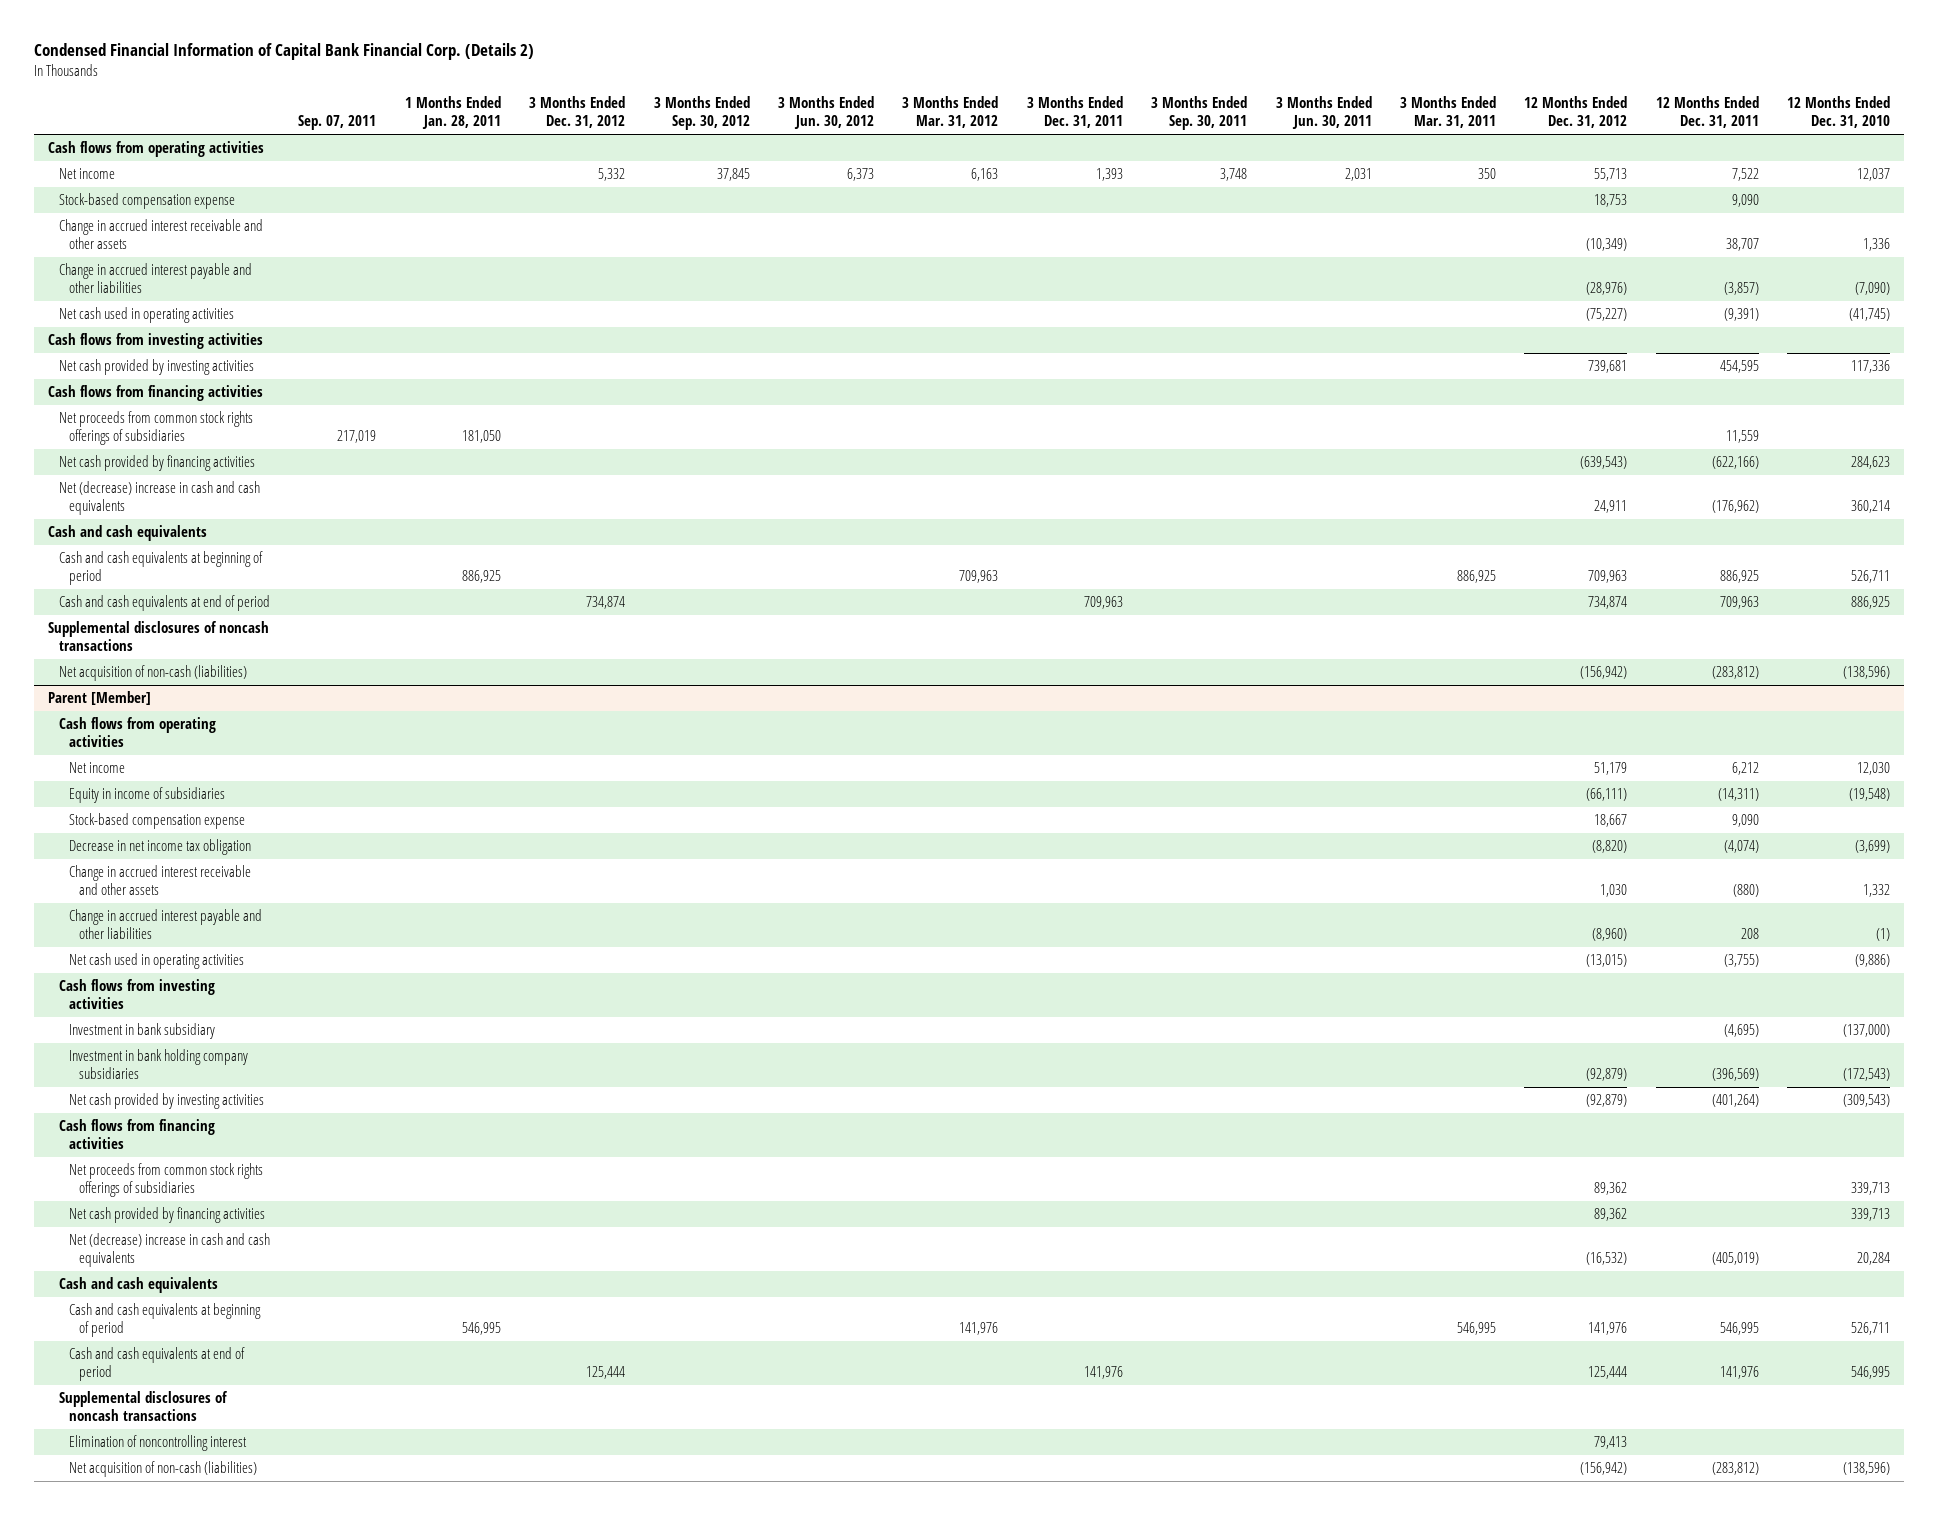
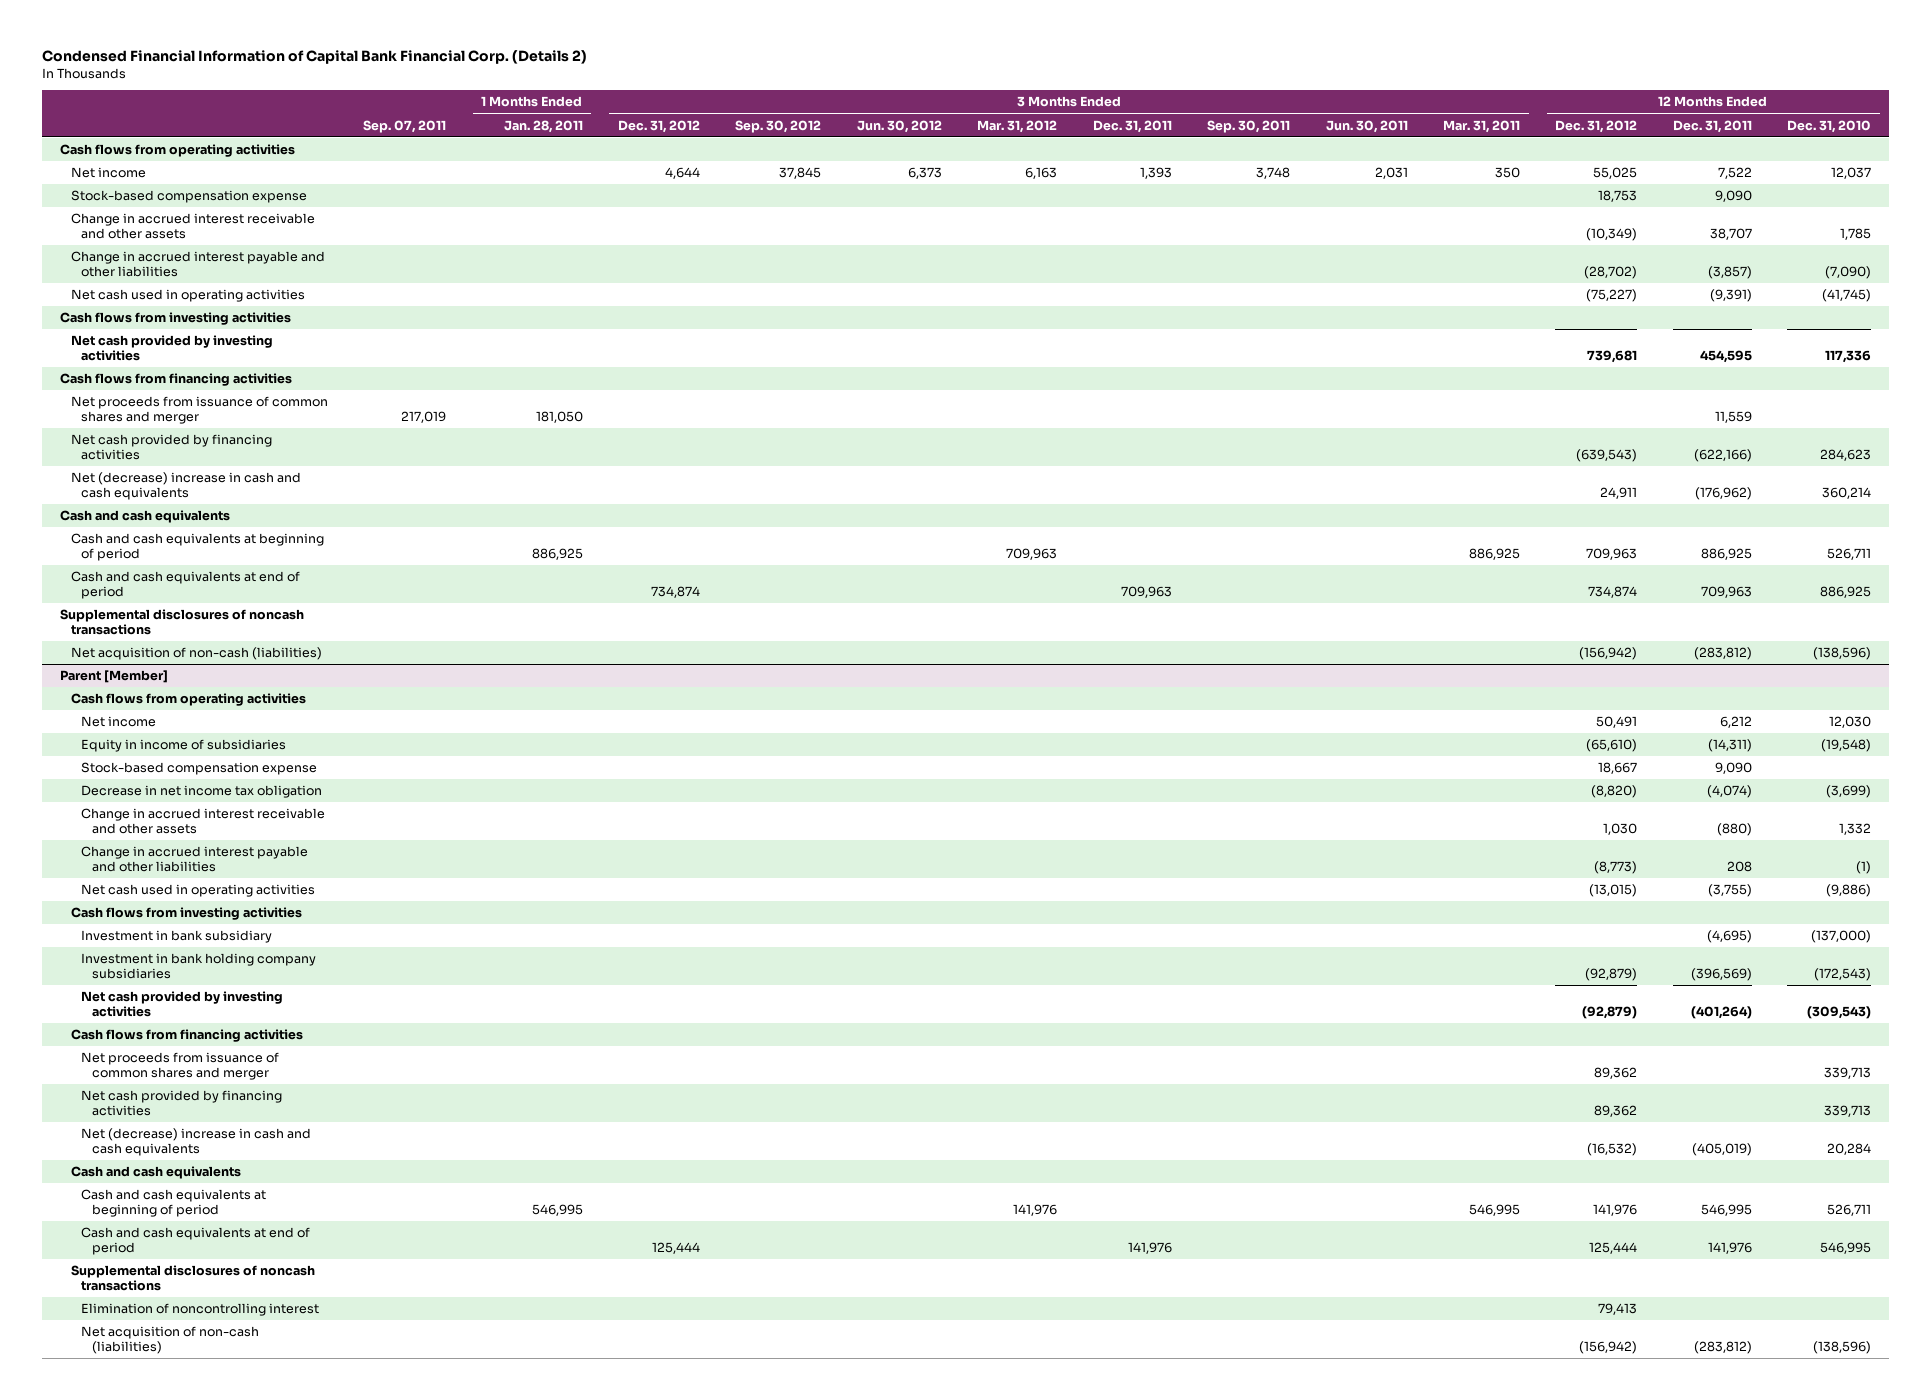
- Net income | | | 5,332 | 37,845 | 6,373 | 6,163 | 1,393 | 3,748 | 2,031 | 350 | 55,713 | 7,522 | 12,037
+ Net income | | | 4,644 | 37,845 | 6,373 | 6,163 | 1,393 | 3,748 | 2,031 | 350 | 55,025 | 7,522 | 12,037
- Change in accrued interest receivable and other assets | | | | | | | | | | | (10,349) | 38,707 | 1,336
- Change in accrued interest payable and other liabilities | | | | | | | | | | | (28,976) | (3,857) | (7,090)
+ Change in accrued interest receivable and other assets | | | | | | | | | | | (10,349) | 38,707 | 1,785
+ Change in accrued interest payable and other liabilities | | | | | | | | | | | (28,702) | (3,857) | (7,090)
- Net proceeds from common stock rights offerings of subsidiaries | 217,019 | 181,050 | | | | | | | | | | 11,559 |
+ Net proceeds from issuance of common shares and merger | 217,019 | 181,050 | | | | | | | | | | 11,559 |
@ Parent [Member]
- Net income | | | | | | | | | | | 51,179 | 6,212 | 12,030
- Equity in income of subsidiaries | | | | | | | | | | | (66,111) | (14,311) | (19,548)
+ Net income | | | | | | | | | | | 50,491 | 6,212 | 12,030
+ Equity in income of subsidiaries | | | | | | | | | | | (65,610) | (14,311) | (19,548)
- Change in accrued interest payable and other liabilities | | | | | | | | | | | (8,960) | 208 | (1)
+ Change in accrued interest payable and other liabilities | | | | | | | | | | | (8,773) | 208 | (1)
- Net proceeds from common stock rights offerings of subsidiaries | | | | | | | | | | | 89,362 | | 339,713
+ Net proceeds from issuance of common shares and merger | | | | | | | | | | | 89,362 | | 339,713

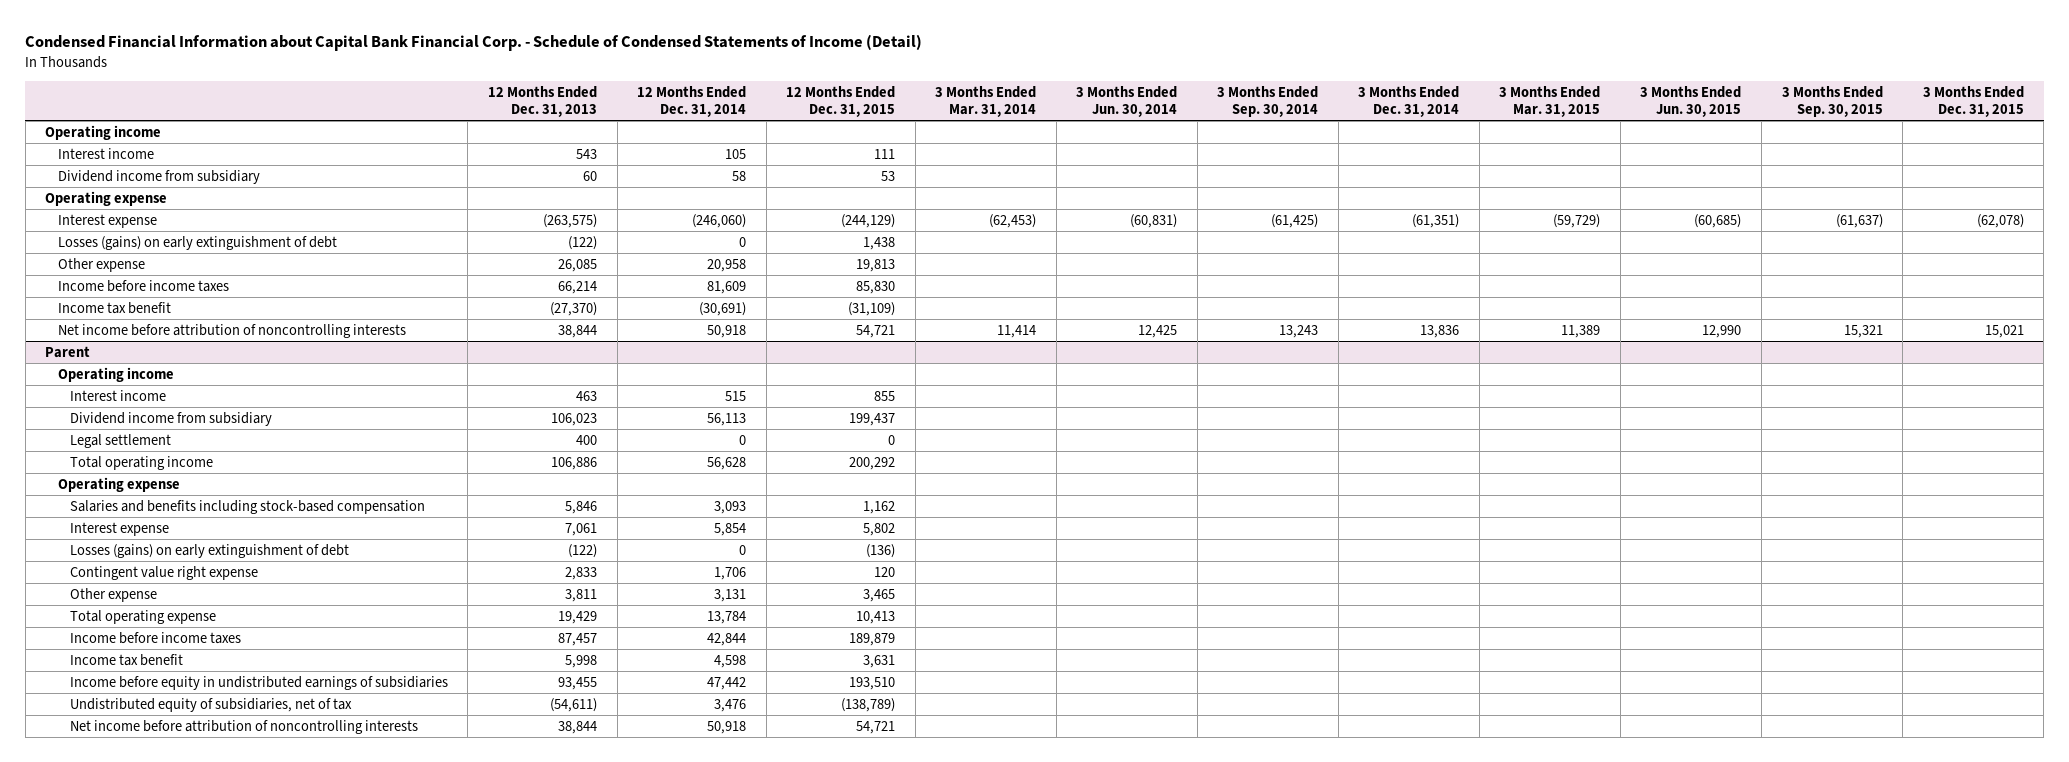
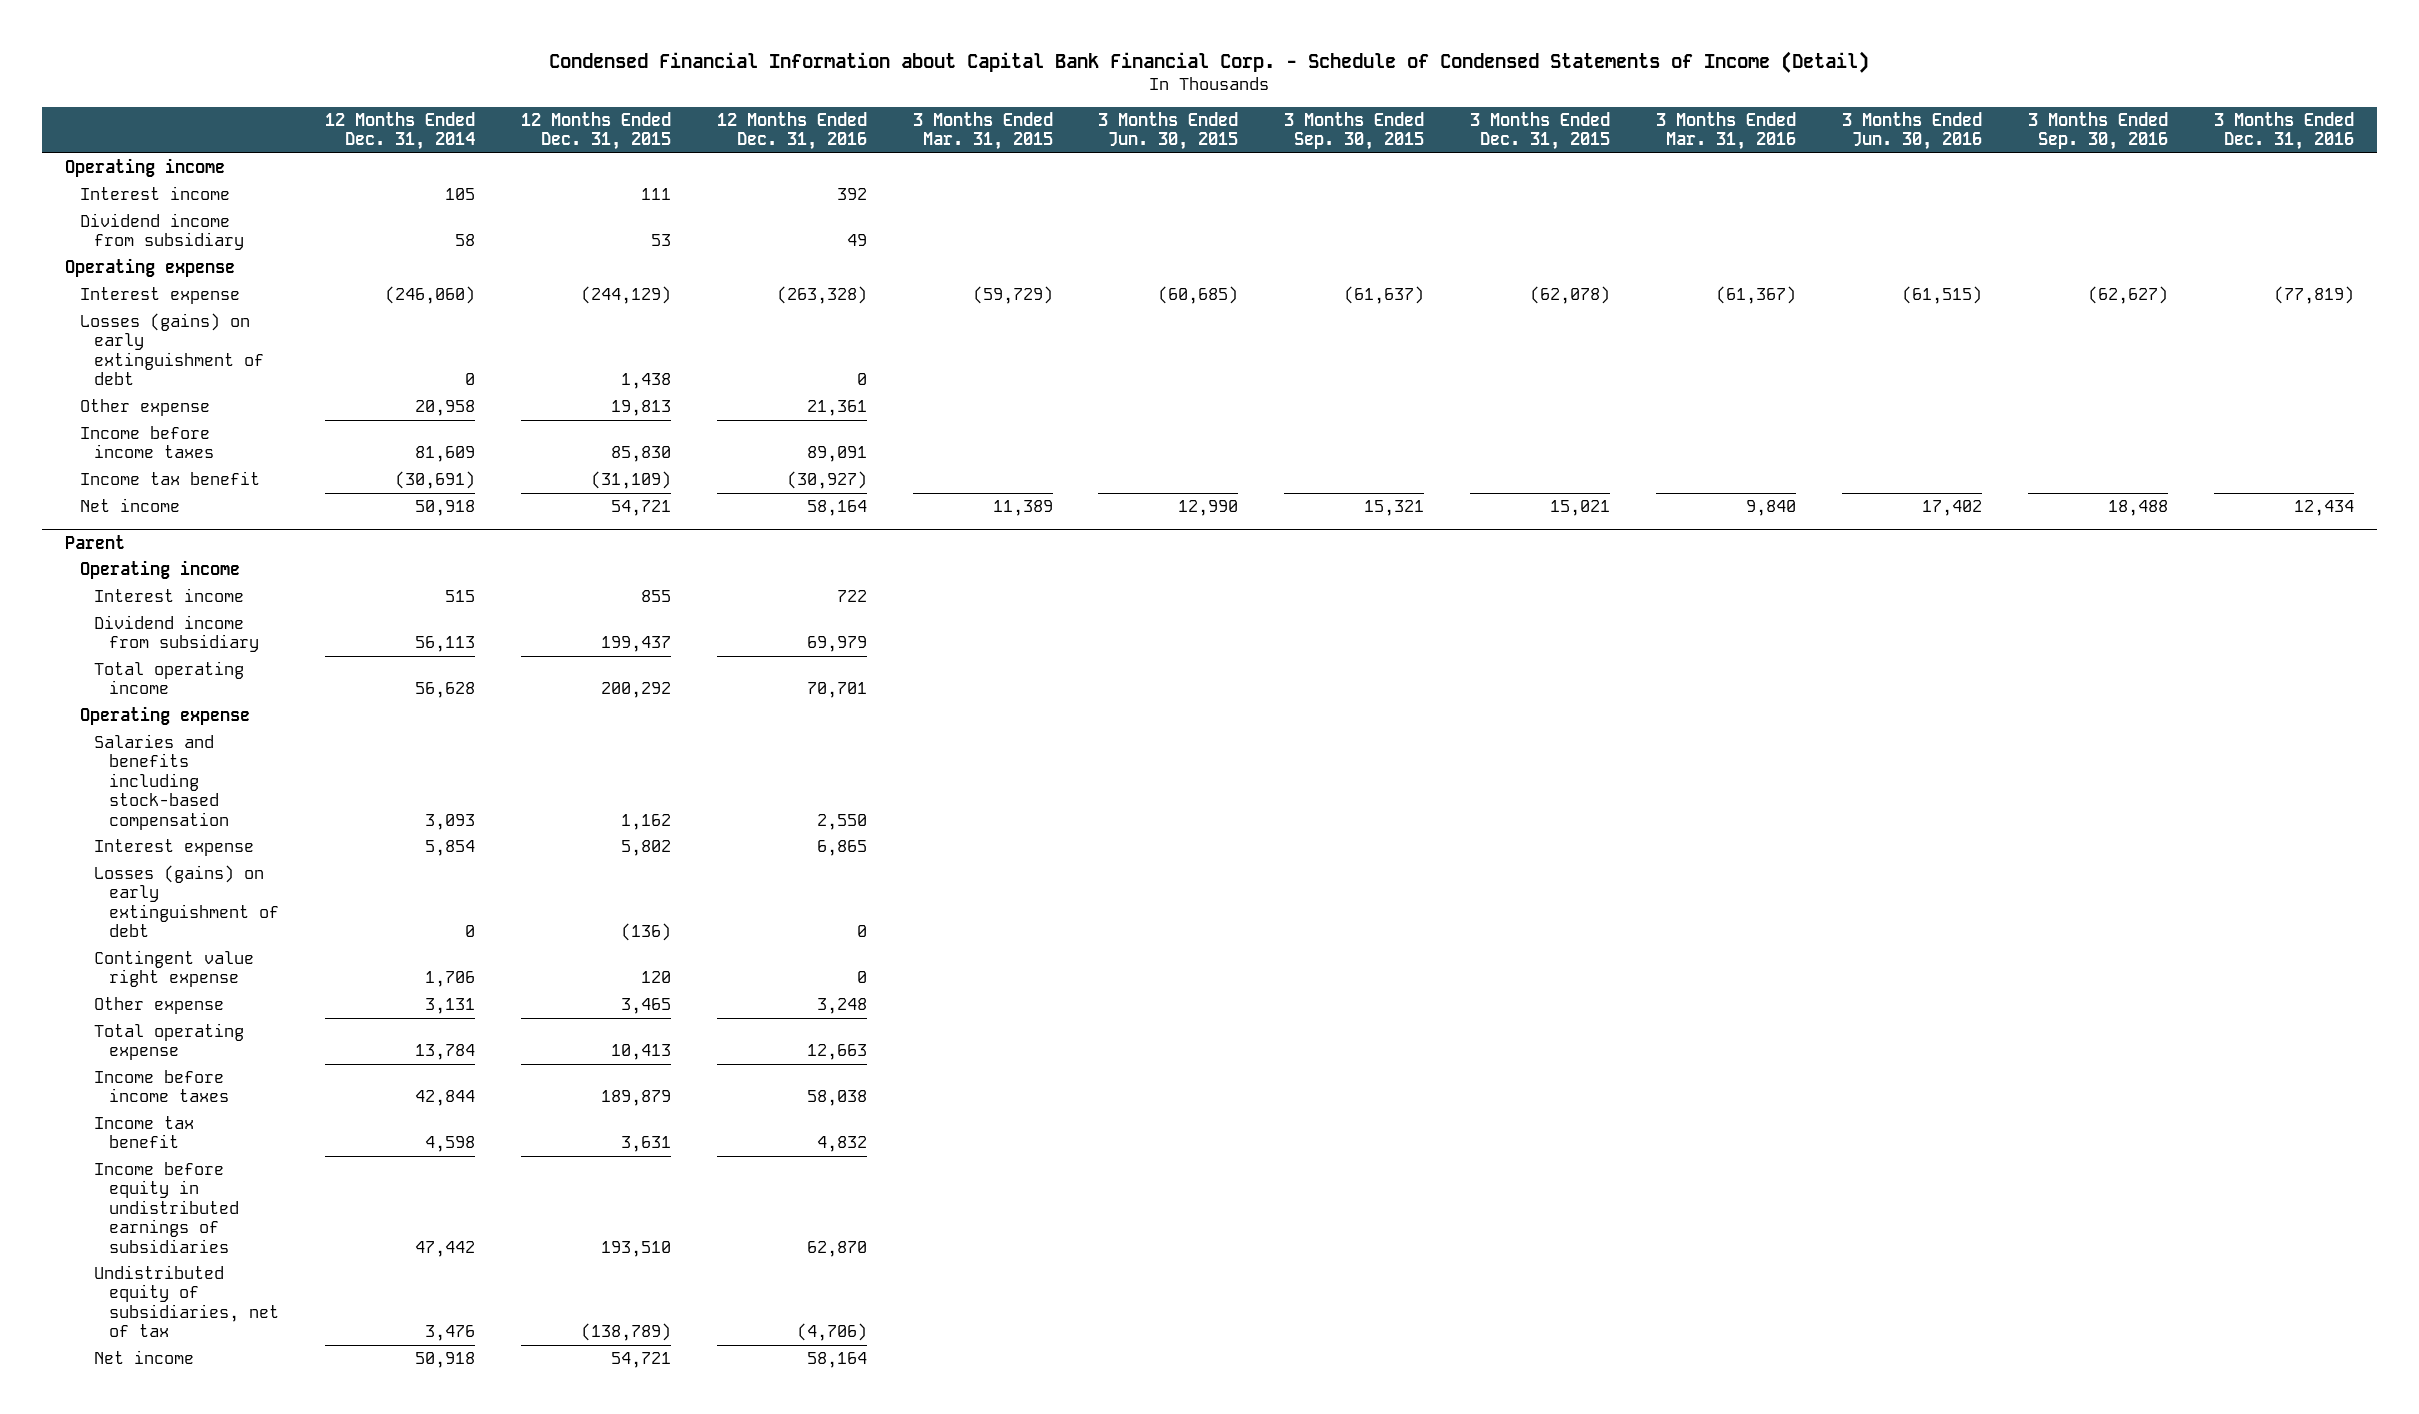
- | 12 Months Ended Dec. 31, 2013 | 12 Months Ended Dec. 31, 2014 | 12 Months Ended Dec. 31, 2015 | 3 Months Ended Mar. 31, 2014 | 3 Months Ended Jun. 30, 2014 | 3 Months Ended Sep. 30, 2014 | 3 Months Ended Dec. 31, 2014 | 3 Months Ended Mar. 31, 2015 | 3 Months Ended Jun. 30, 2015 | 3 Months Ended Sep. 30, 2015 | 3 Months Ended Dec. 31, 2015
+ | 12 Months Ended Dec. 31, 2014 | 12 Months Ended Dec. 31, 2015 | 12 Months Ended Dec. 31, 2016 | 3 Months Ended Mar. 31, 2015 | 3 Months Ended Jun. 30, 2015 | 3 Months Ended Sep. 30, 2015 | 3 Months Ended Dec. 31, 2015 | 3 Months Ended Mar. 31, 2016 | 3 Months Ended Jun. 30, 2016 | 3 Months Ended Sep. 30, 2016 | 3 Months Ended Dec. 31, 2016
- Net income before attribution of noncontrolling interests | 38,844 | 50,918 | 54,721 | 11,414 | 12,425 | 13,243 | 13,836 | 11,389 | 12,990 | 15,321 | 15,021
+ Net income | 50,918 | 54,721 | 58,164 | 11,389 | 12,990 | 15,321 | 15,021 | 9,840 | 17,402 | 18,488 | 12,434
@ Parent
- Legal settlement | 400 | 0 | 0 | | | | | | | |
- Net income before attribution of noncontrolling interests | 38,844 | 50,918 | 54,721 | | | | | | | |
+ Net income | 50,918 | 54,721 | 58,164 | | | | | | | |

